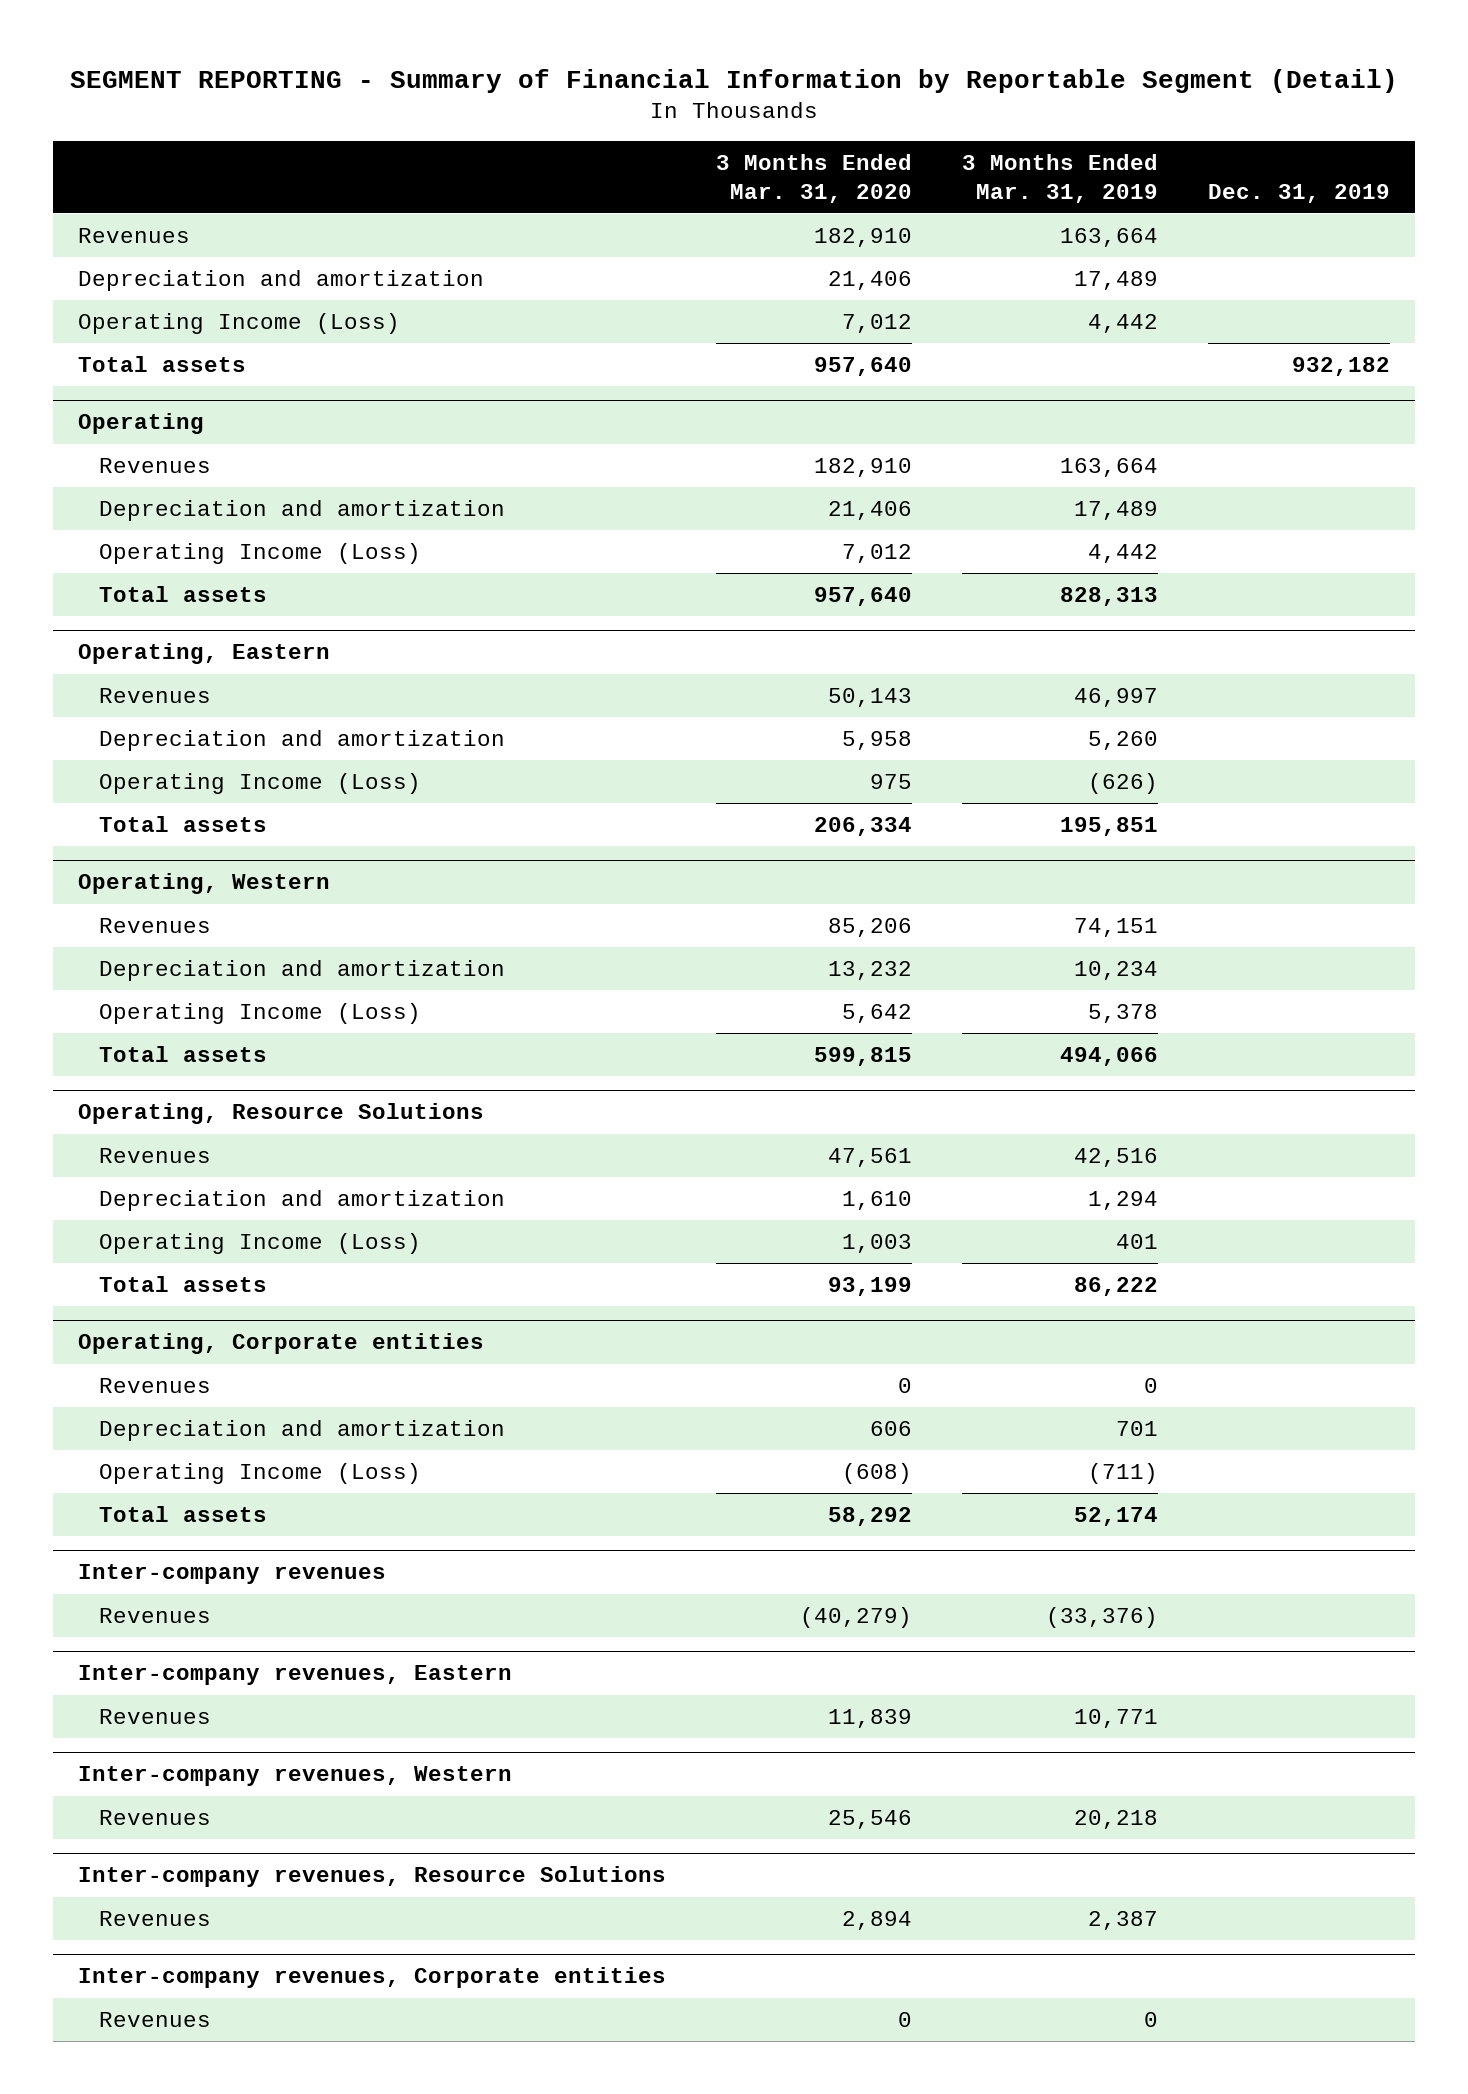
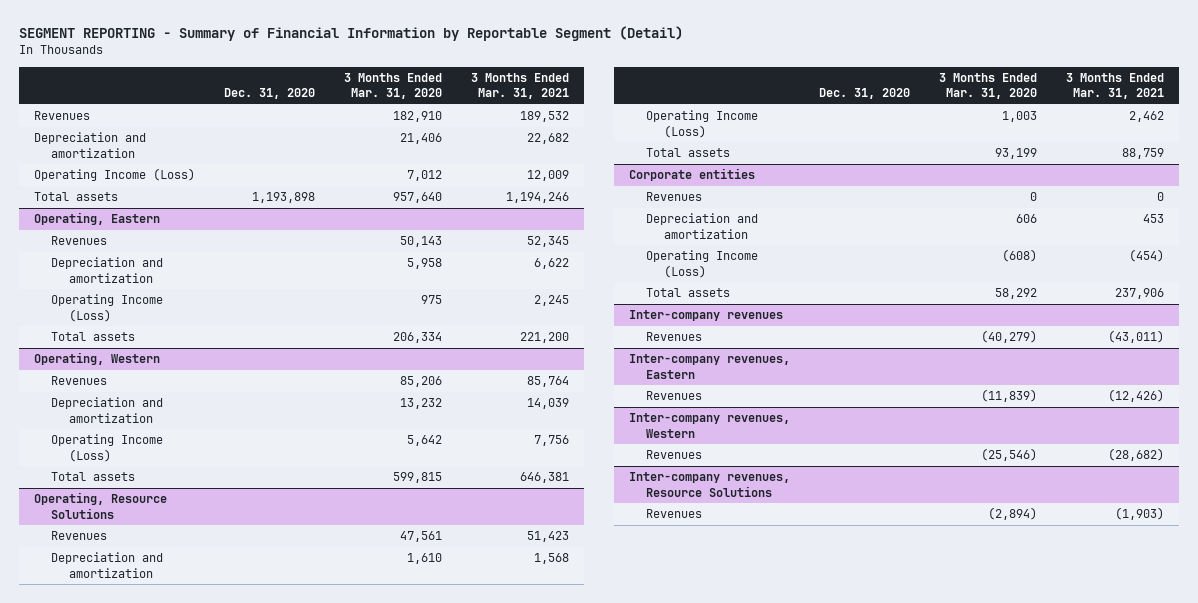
- | 3 Months Ended Mar. 31, 2020 | 3 Months Ended Mar. 31, 2019 | Dec. 31, 2019
+ | Dec. 31, 2020 | 3 Months Ended Mar. 31, 2020 | 3 Months Ended Mar. 31, 2021
- Operating
- Revenues | 182,910 | 163,664 |
- Depreciation and amortization | 21,406 | 17,489 |
- Operating Income (Loss) | 7,012 | 4,442 |
- Total assets | 957,640 | 828,313 |
- Operating, Corporate entities
+ Corporate entities
@ Inter-company revenues, Eastern
- Revenues | 11,839 | 10,771 |
+ Revenues | | (11,839) | (12,426)
@ Inter-company revenues, Western
- Revenues | 25,546 | 20,218 |
+ Revenues | | (25,546) | (28,682)
@ Inter-company revenues, Resource Solutions
- Revenues | 2,894 | 2,387 |
- Inter-company revenues, Corporate entities
- Revenues | 0 | 0 |
@ Inter-company revenues, Resource Solutions
+ Revenues | | (2,894) | (1,903)

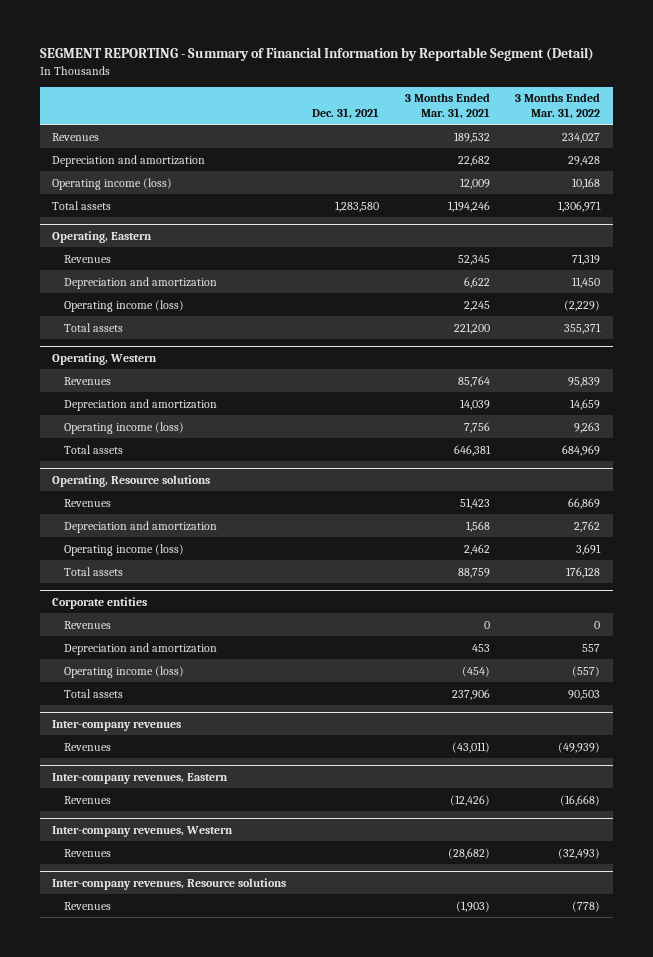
- | Dec. 31, 2020 | 3 Months Ended Mar. 31, 2020 | 3 Months Ended Mar. 31, 2021
+ | Dec. 31, 2021 | 3 Months Ended Mar. 31, 2021 | 3 Months Ended Mar. 31, 2022
- Operating Income (Loss) | | 7,012 | 12,009
+ Operating income (loss) | | 12,009 | 10,168
@ Operating, Eastern
- Operating Income (Loss) | | 975 | 2,245
+ Operating income (loss) | | 2,245 | (2,229)
@ Operating, Western
- Operating Income (Loss) | | 5,642 | 7,756
+ Operating income (loss) | | 7,756 | 9,263
- Operating, Resource Solutions
+ Operating, Resource solutions
- Operating Income (Loss) | | 1,003 | 2,462
+ Operating income (loss) | | 2,462 | 3,691
@ Corporate entities
- Operating Income (Loss) | | (608) | (454)
+ Operating income (loss) | | (454) | (557)
- Inter-company revenues, Resource Solutions
+ Inter-company revenues, Resource solutions

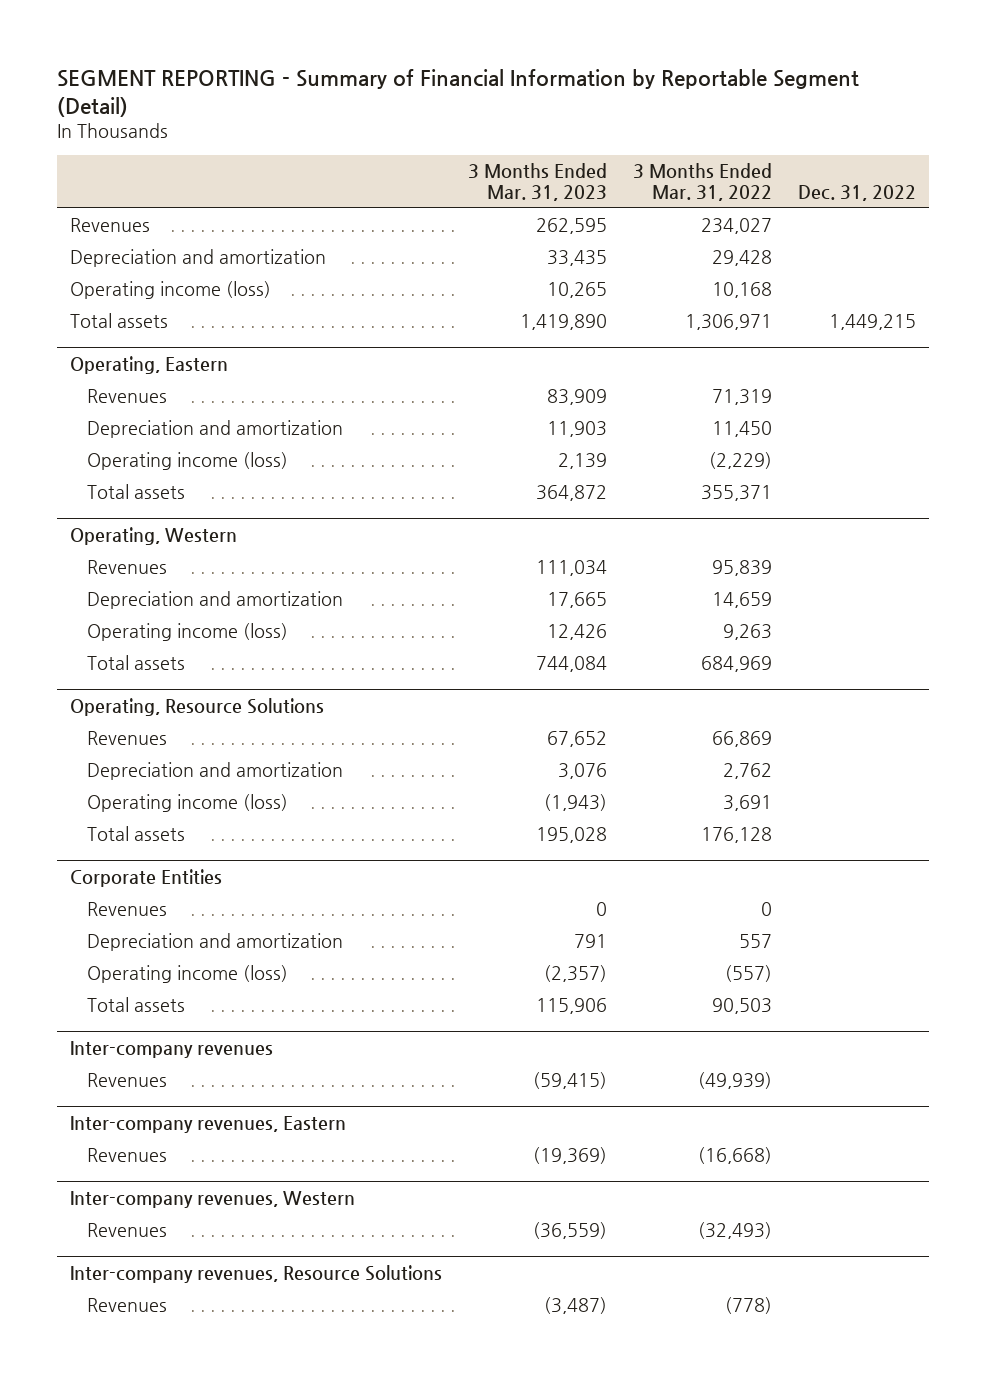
- | Dec. 31, 2021 | 3 Months Ended Mar. 31, 2021 | 3 Months Ended Mar. 31, 2022
+ | 3 Months Ended Mar. 31, 2023 | 3 Months Ended Mar. 31, 2022 | Dec. 31, 2022
- Operating, Resource solutions
+ Operating, Resource Solutions
- Corporate entities
+ Corporate Entities
- Inter-company revenues, Resource solutions
+ Inter-company revenues, Resource Solutions

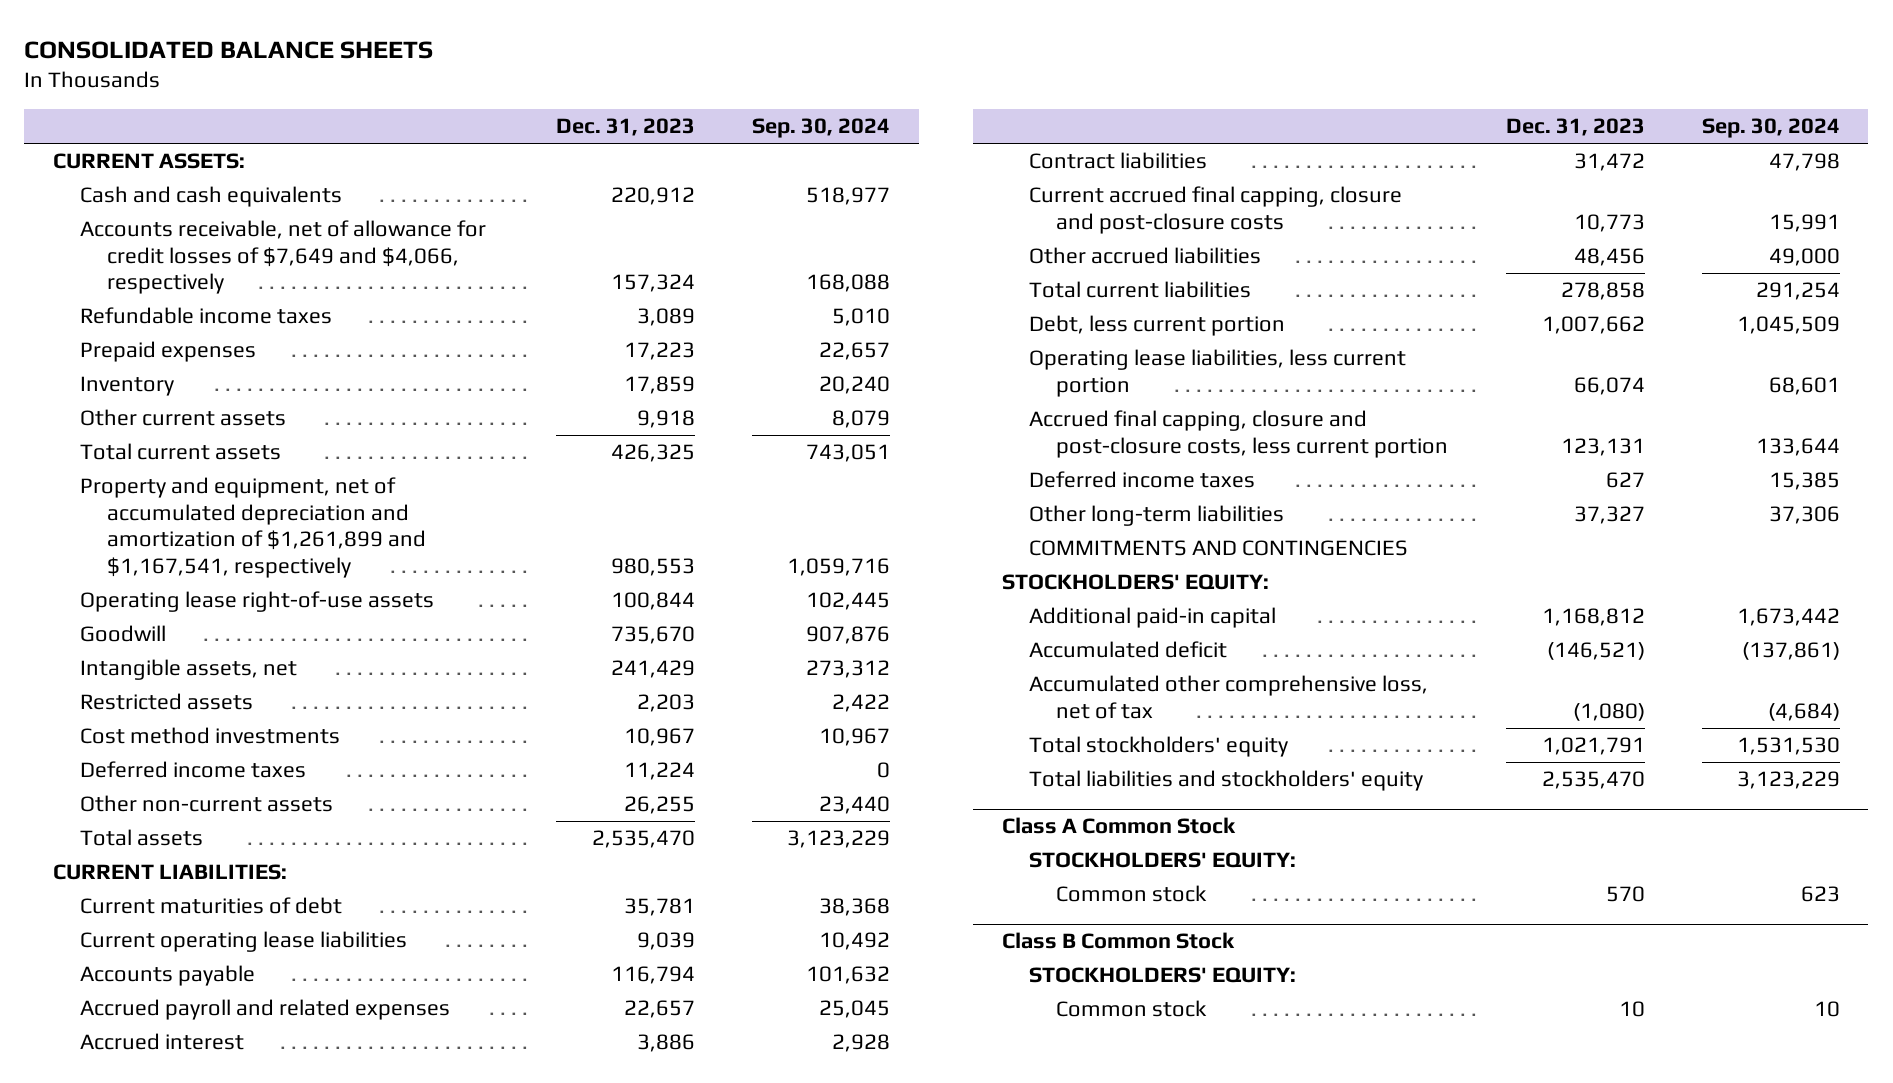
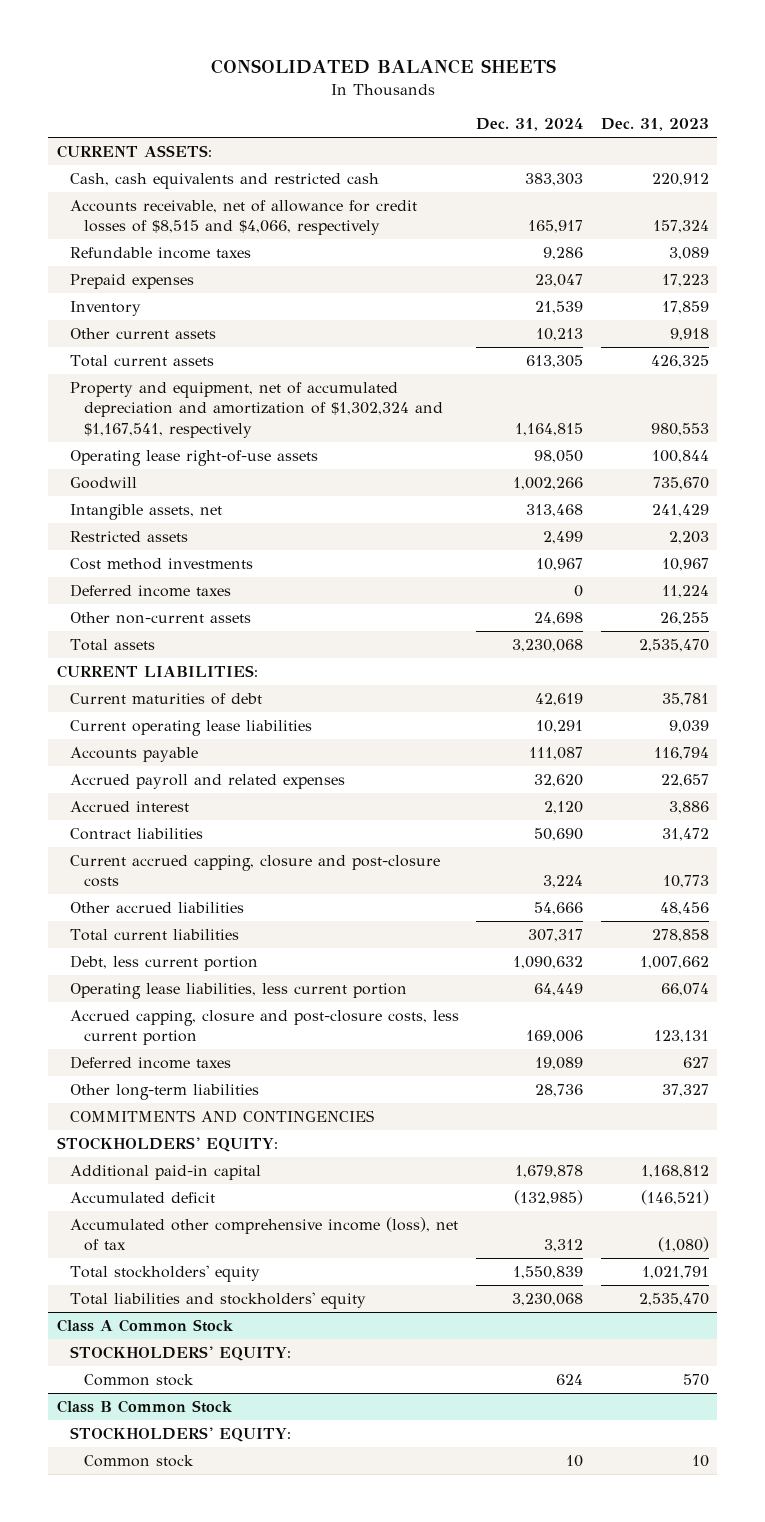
- | Dec. 31, 2023 | Sep. 30, 2024
+ | Dec. 31, 2024 | Dec. 31, 2023
- Cash and cash equivalents | 220,912 | 518,977
- Accounts receivable, net of allowance for credit losses of $7,649 and $4,066, respectively | 157,324 | 168,088
+ Cash, cash equivalents and restricted cash | 383,303 | 220,912
+ Accounts receivable, net of allowance for credit losses of $8,515 and $4,066, respectively | 165,917 | 157,324
- Property and equipment, net of accumulated depreciation and amortization of $1,261,899 and $1,167,541, respectively | 980,553 | 1,059,716
+ Property and equipment, net of accumulated depreciation and amortization of $1,302,324 and $1,167,541, respectively | 1,164,815 | 980,553
- Current accrued final capping, closure and post-closure costs | 10,773 | 15,991
+ Current accrued capping, closure and post-closure costs | 3,224 | 10,773
- Accrued final capping, closure and post-closure costs, less current portion | 123,131 | 133,644
+ Accrued capping, closure and post-closure costs, less current portion | 169,006 | 123,131
- Accumulated other comprehensive loss, net of tax | (1,080) | (4,684)
+ Accumulated other comprehensive income (loss), net of tax | 3,312 | (1,080)

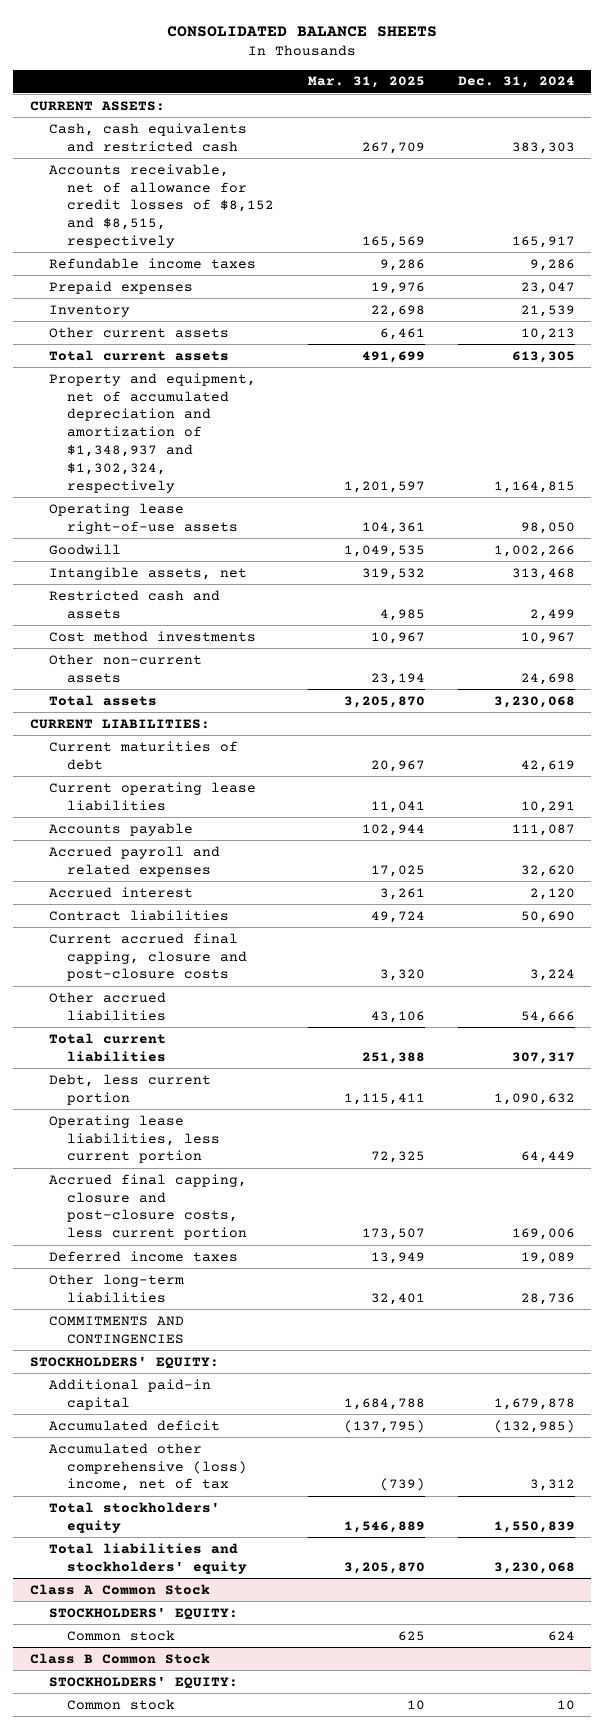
- | Dec. 31, 2024 | Dec. 31, 2023
+ | Mar. 31, 2025 | Dec. 31, 2024
- Accounts receivable, net of allowance for credit losses of $8,515 and $4,066, respectively | 165,917 | 157,324
+ Accounts receivable, net of allowance for credit losses of $8,152 and $8,515, respectively | 165,569 | 165,917
- Property and equipment, net of accumulated depreciation and amortization of $1,302,324 and $1,167,541, respectively | 1,164,815 | 980,553
+ Property and equipment, net of accumulated depreciation and amortization of $1,348,937 and $1,302,324, respectively | 1,201,597 | 1,164,815
- Restricted assets | 2,499 | 2,203
+ Restricted cash and assets | 4,985 | 2,499
- Deferred income taxes | 0 | 11,224
- Current accrued capping, closure and post-closure costs | 3,224 | 10,773
+ Current accrued final capping, closure and post-closure costs | 3,320 | 3,224
- Accrued capping, closure and post-closure costs, less current portion | 169,006 | 123,131
+ Accrued final capping, closure and post-closure costs, less current portion | 173,507 | 169,006
- Accumulated other comprehensive income (loss), net of tax | 3,312 | (1,080)
+ Accumulated other comprehensive (loss) income, net of tax | (739) | 3,312

